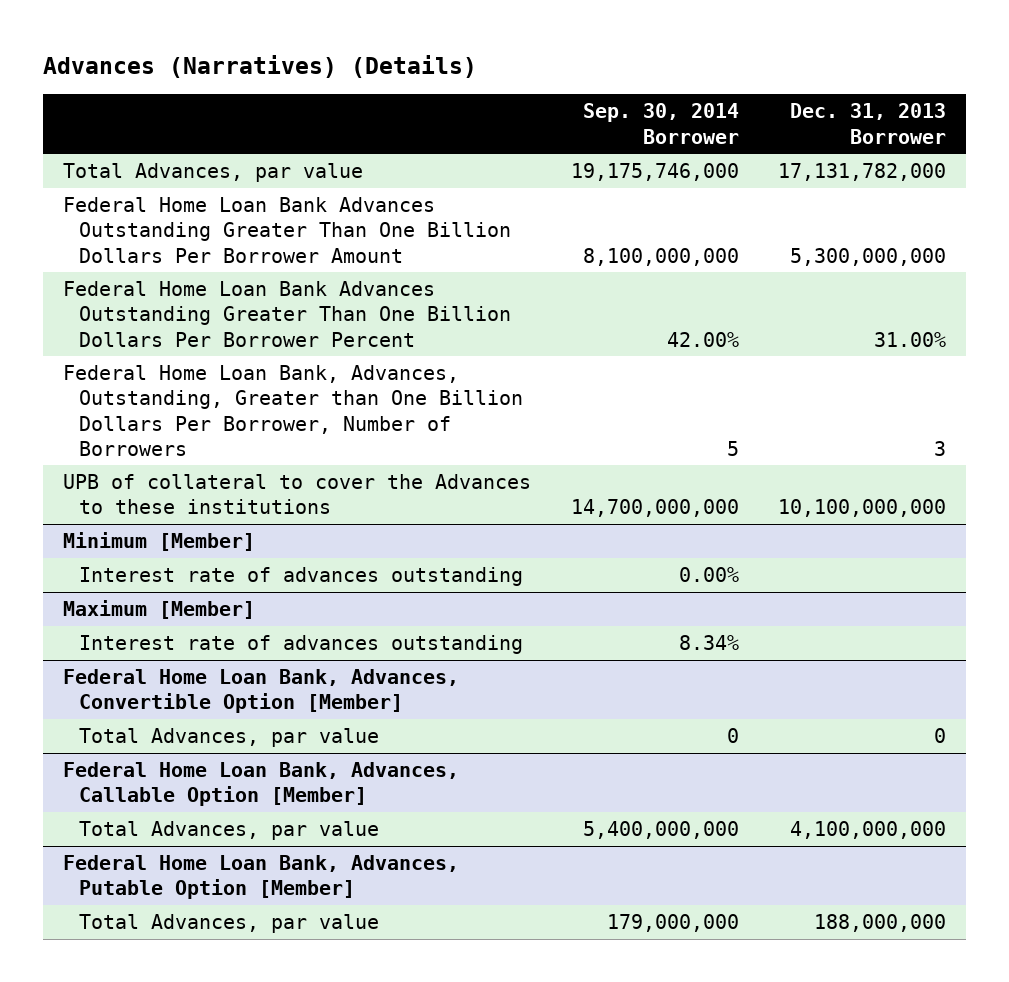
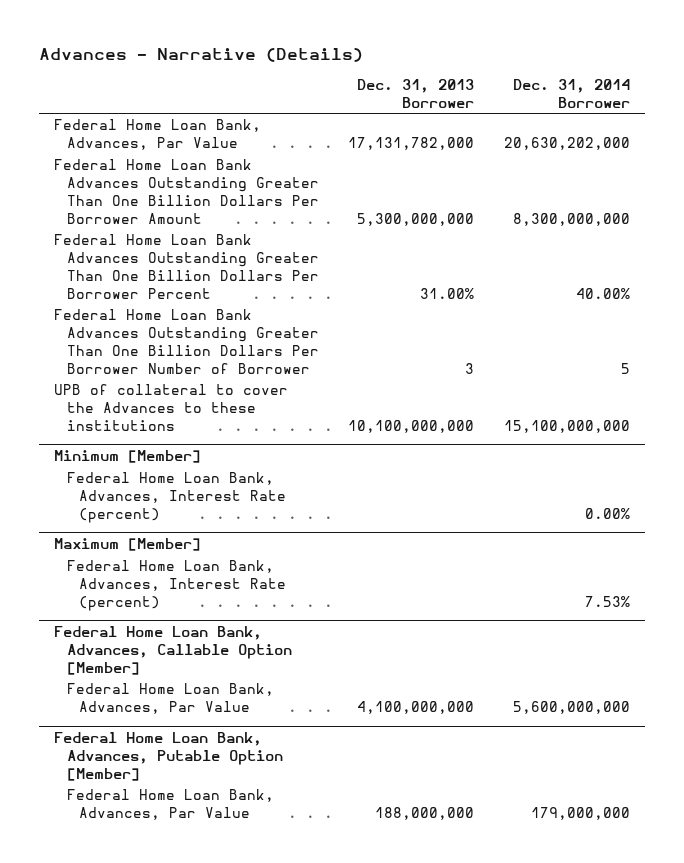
- Advances (Narratives) (Details)
+ Advances - Narrative (Details)
- | Sep. 30, 2014 Borrower | Dec. 31, 2013 Borrower
+ | Dec. 31, 2013 Borrower | Dec. 31, 2014 Borrower
- Total Advances, par value | 19,175,746,000 | 17,131,782,000
+ Federal Home Loan Bank, Advances, Par Value | 17,131,782,000 | 20,630,202,000
- Federal Home Loan Bank, Advances, Outstanding, Greater than One Billion Dollars Per Borrower, Number of Borrowers | 5 | 3
+ Federal Home Loan Bank Advances Outstanding Greater Than One Billion Dollars Per Borrower Number of Borrower | 3 | 5
@ Minimum [Member]
- Interest rate of advances outstanding | 0.00% |
+ Federal Home Loan Bank, Advances, Interest Rate (percent) | | 0.00%
@ Maximum [Member]
- Interest rate of advances outstanding | 8.34% |
- Federal Home Loan Bank, Advances, Convertible Option [Member]
- Total Advances, par value | 0 | 0
@ Maximum [Member]
+ Federal Home Loan Bank, Advances, Interest Rate (percent) | | 7.53%
@ Federal Home Loan Bank, Advances, Callable Option [Member]
- Total Advances, par value | 5,400,000,000 | 4,100,000,000
+ Federal Home Loan Bank, Advances, Par Value | 4,100,000,000 | 5,600,000,000
@ Federal Home Loan Bank, Advances, Putable Option [Member]
- Total Advances, par value | 179,000,000 | 188,000,000
+ Federal Home Loan Bank, Advances, Par Value | 188,000,000 | 179,000,000

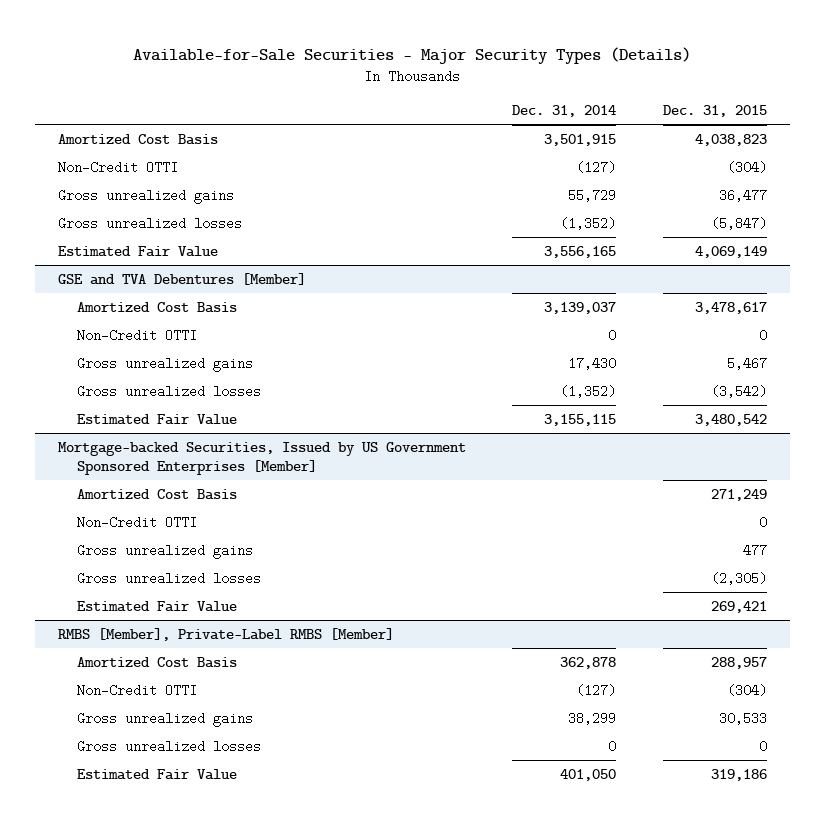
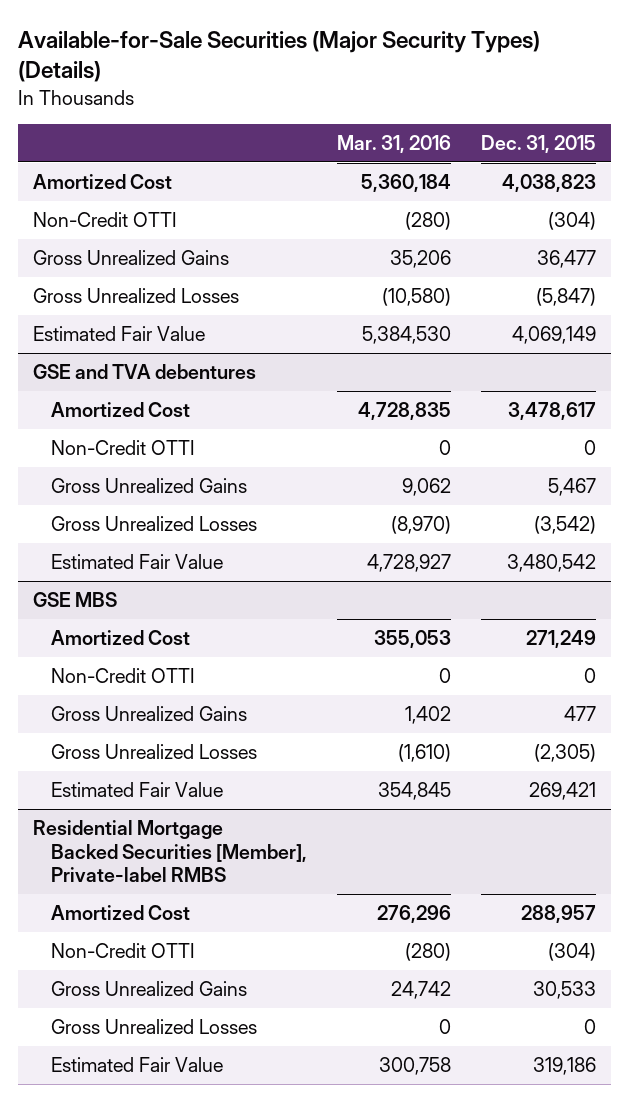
- Available-for-Sale Securities - Major Security Types (Details)
+ Available-for-Sale Securities (Major Security Types) (Details)
- | Dec. 31, 2014 | Dec. 31, 2015
+ | Mar. 31, 2016 | Dec. 31, 2015
- Amortized Cost Basis | 3,501,915 | 4,038,823
+ Amortized Cost | 5,360,184 | 4,038,823
- Gross unrealized gains | 55,729 | 36,477
- Gross unrealized losses | (1,352) | (5,847)
+ Gross Unrealized Gains | 35,206 | 36,477
+ Gross Unrealized Losses | (10,580) | (5,847)
- GSE and TVA Debentures [Member]
- Amortized Cost Basis | 3,139,037 | 3,478,617
+ GSE and TVA debentures
+ Amortized Cost | 4,728,835 | 3,478,617
- Gross unrealized gains | 17,430 | 5,467
- Gross unrealized losses | (1,352) | (3,542)
+ Gross Unrealized Gains | 9,062 | 5,467
+ Gross Unrealized Losses | (8,970) | (3,542)
- Mortgage-backed Securities, Issued by US Government Sponsored Enterprises [Member]
- Amortized Cost Basis | | 271,249
+ GSE MBS
+ Amortized Cost | 355,053 | 271,249
- Gross unrealized gains | | 477
- Gross unrealized losses | | (2,305)
+ Gross Unrealized Gains | 1,402 | 477
+ Gross Unrealized Losses | (1,610) | (2,305)
- RMBS [Member], Private-Label RMBS [Member]
- Amortized Cost Basis | 362,878 | 288,957
+ Residential Mortgage Backed Securities [Member], Private-label RMBS
+ Amortized Cost | 276,296 | 288,957
- Gross unrealized gains | 38,299 | 30,533
- Gross unrealized losses | 0 | 0
+ Gross Unrealized Gains | 24,742 | 30,533
+ Gross Unrealized Losses | 0 | 0

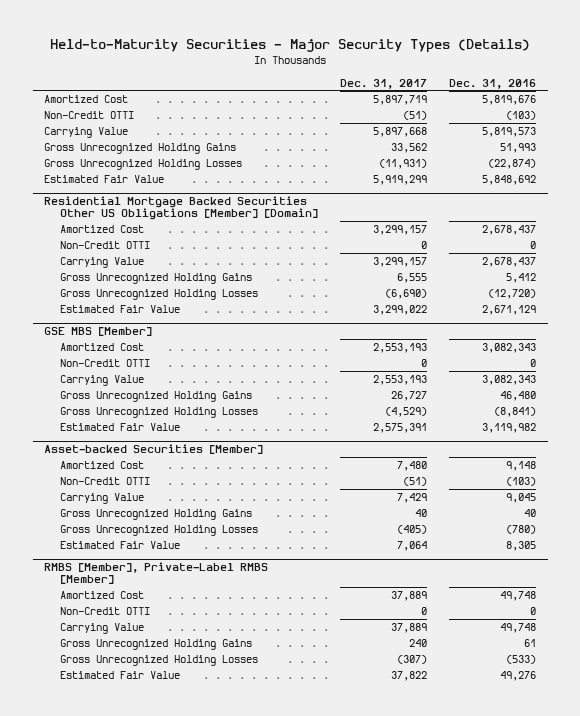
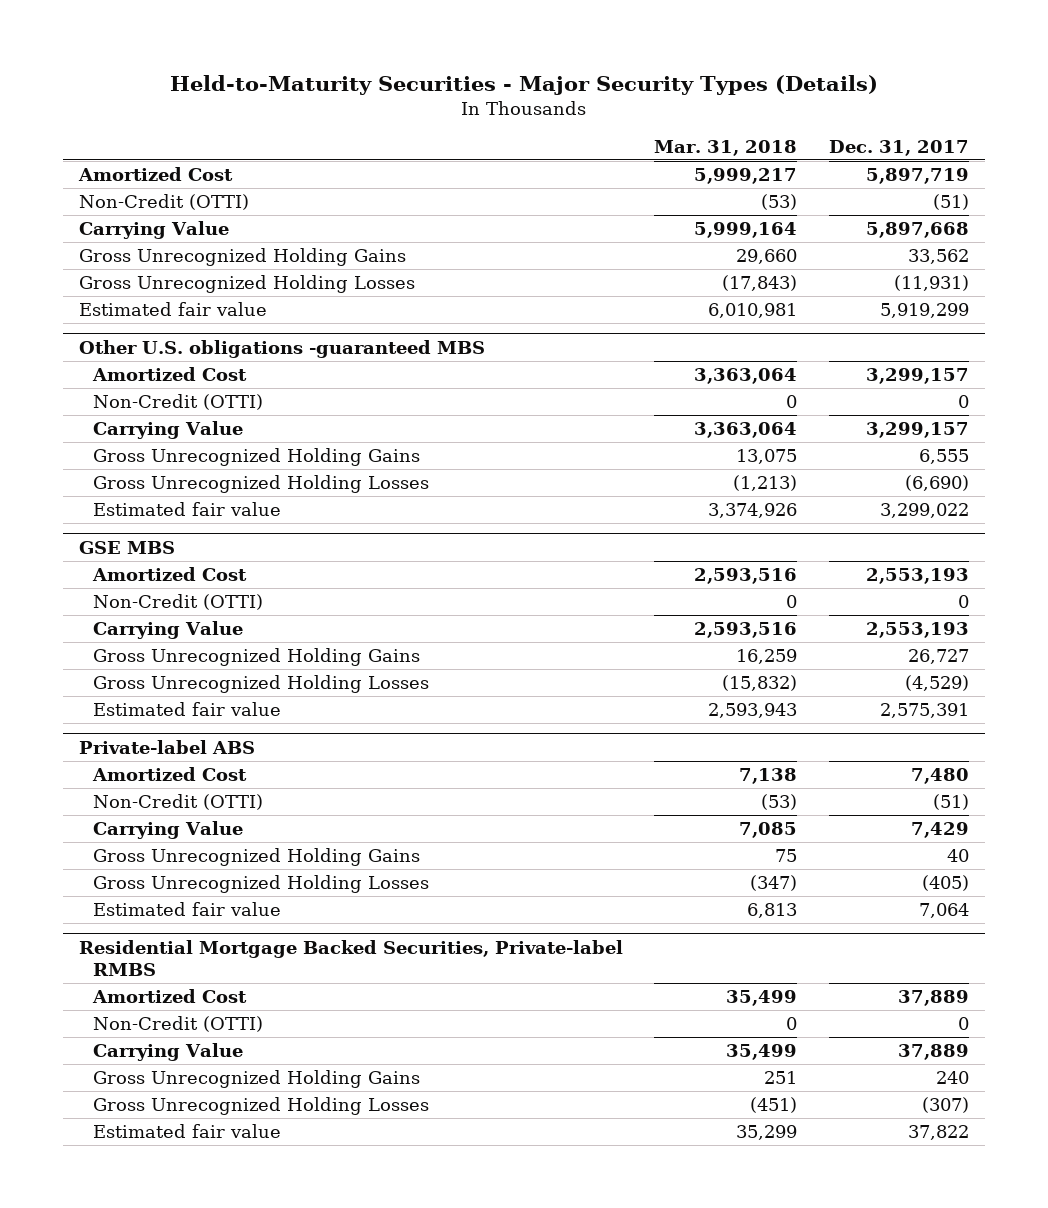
- | Dec. 31, 2017 | Dec. 31, 2016
+ | Mar. 31, 2018 | Dec. 31, 2017
- Non-Credit OTTI | (51) | (103)
+ Non-Credit (OTTI) | (53) | (51)
- Estimated Fair Value | 5,919,299 | 5,848,692
- Residential Mortgage Backed Securities Other US Obligations [Member] [Domain]
+ Estimated fair value | 6,010,981 | 5,919,299
+ Other U.S. obligations -guaranteed MBS
- Non-Credit OTTI | 0 | 0
+ Non-Credit (OTTI) | 0 | 0
- Estimated Fair Value | 3,299,022 | 2,671,129
- GSE MBS [Member]
+ Estimated fair value | 3,374,926 | 3,299,022
+ GSE MBS
- Non-Credit OTTI | 0 | 0
+ Non-Credit (OTTI) | 0 | 0
- Estimated Fair Value | 2,575,391 | 3,119,982
- Asset-backed Securities [Member]
+ Estimated fair value | 2,593,943 | 2,575,391
+ Private-label ABS
- Non-Credit OTTI | (51) | (103)
+ Non-Credit (OTTI) | (53) | (51)
- Estimated Fair Value | 7,064 | 8,305
- RMBS [Member], Private-Label RMBS [Member]
+ Estimated fair value | 6,813 | 7,064
+ Residential Mortgage Backed Securities, Private-label RMBS
- Non-Credit OTTI | 0 | 0
+ Non-Credit (OTTI) | 0 | 0
- Estimated Fair Value | 37,822 | 49,276
+ Estimated fair value | 35,299 | 37,822

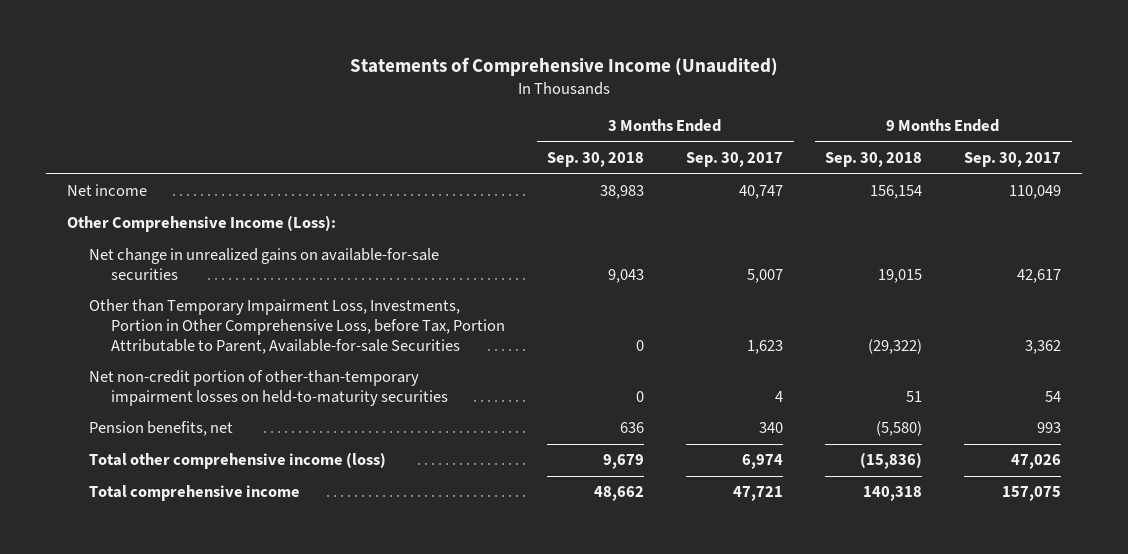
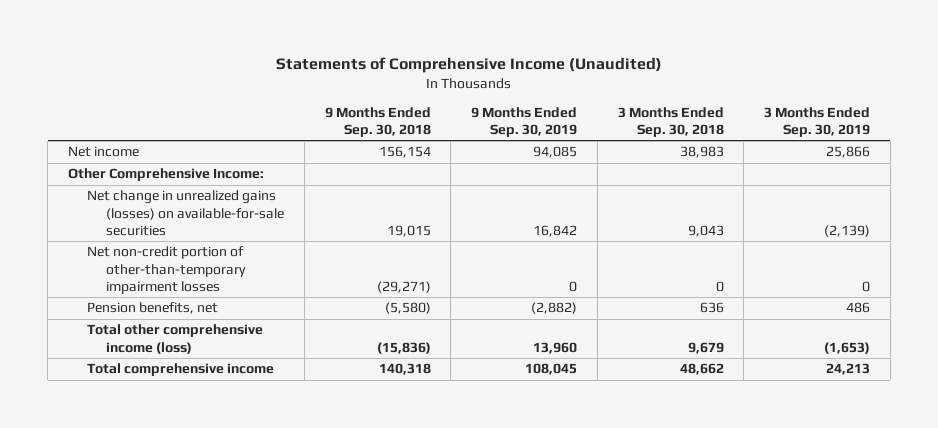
- | 3 Months Ended Sep. 30, 2018 | 3 Months Ended Sep. 30, 2017 | 9 Months Ended Sep. 30, 2018 | 9 Months Ended Sep. 30, 2017
+ | 9 Months Ended Sep. 30, 2018 | 9 Months Ended Sep. 30, 2019 | 3 Months Ended Sep. 30, 2018 | 3 Months Ended Sep. 30, 2019
- Other Comprehensive Income (Loss):
- Net change in unrealized gains on available-for-sale securities | 9,043 | 5,007 | 19,015 | 42,617
- Other than Temporary Impairment Loss, Investments, Portion in Other Comprehensive Loss, before Tax, Portion Attributable to Parent, Available-for-sale Securities | 0 | 1,623 | (29,322) | 3,362
- Net non-credit portion of other-than-temporary impairment losses on held-to-maturity securities | 0 | 4 | 51 | 54
+ Other Comprehensive Income:
+ Net change in unrealized gains (losses) on available-for-sale securities | 19,015 | 16,842 | 9,043 | (2,139)
+ Net non-credit portion of other-than-temporary impairment losses | (29,271) | 0 | 0 | 0

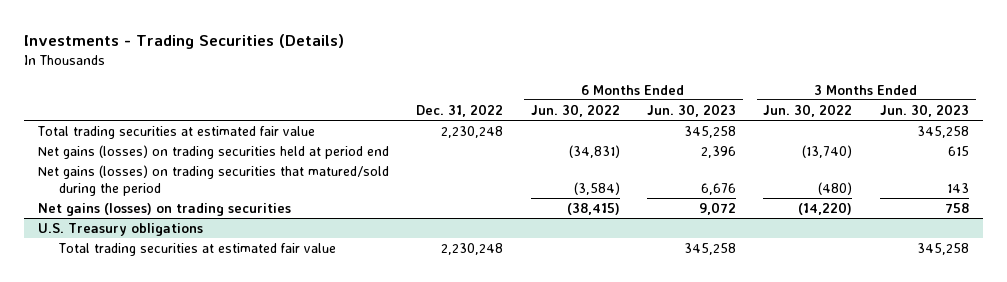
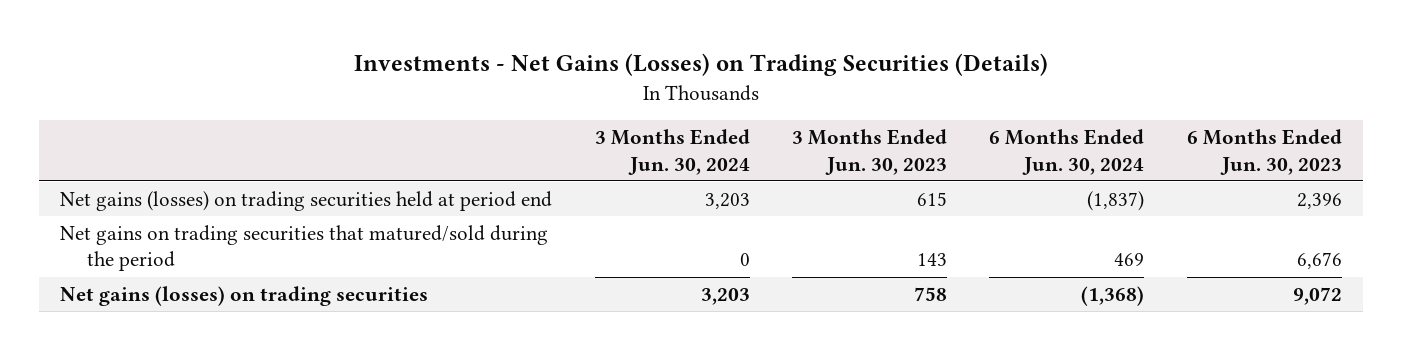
- Investments - Trading Securities (Details)
+ Investments - Net Gains (Losses) on Trading Securities (Details)
- | Dec. 31, 2022 | 6 Months Ended Jun. 30, 2022 | 6 Months Ended Jun. 30, 2023 | 3 Months Ended Jun. 30, 2022 | 3 Months Ended Jun. 30, 2023
+ | 3 Months Ended Jun. 30, 2024 | 3 Months Ended Jun. 30, 2023 | 6 Months Ended Jun. 30, 2024 | 6 Months Ended Jun. 30, 2023
- Total trading securities at estimated fair value | 2,230,248 | | 345,258 | | 345,258
- Net gains (losses) on trading securities that matured/sold during the period | | (3,584) | 6,676 | (480) | 143
+ Net gains on trading securities that matured/sold during the period | 0 | 143 | 469 | 6,676
- U.S. Treasury obligations
- Total trading securities at estimated fair value | 2,230,248 | | 345,258 | | 345,258

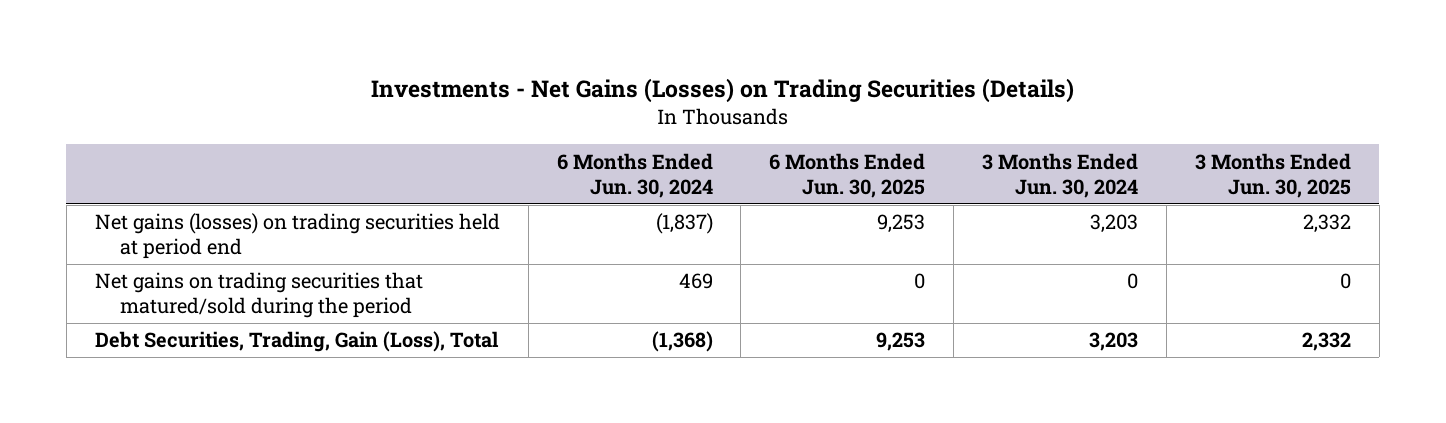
- | 3 Months Ended Jun. 30, 2024 | 3 Months Ended Jun. 30, 2023 | 6 Months Ended Jun. 30, 2024 | 6 Months Ended Jun. 30, 2023
+ | 6 Months Ended Jun. 30, 2024 | 6 Months Ended Jun. 30, 2025 | 3 Months Ended Jun. 30, 2024 | 3 Months Ended Jun. 30, 2025
- Net gains (losses) on trading securities | 3,203 | 758 | (1,368) | 9,072
+ Debt Securities, Trading, Gain (Loss), Total | (1,368) | 9,253 | 3,203 | 2,332

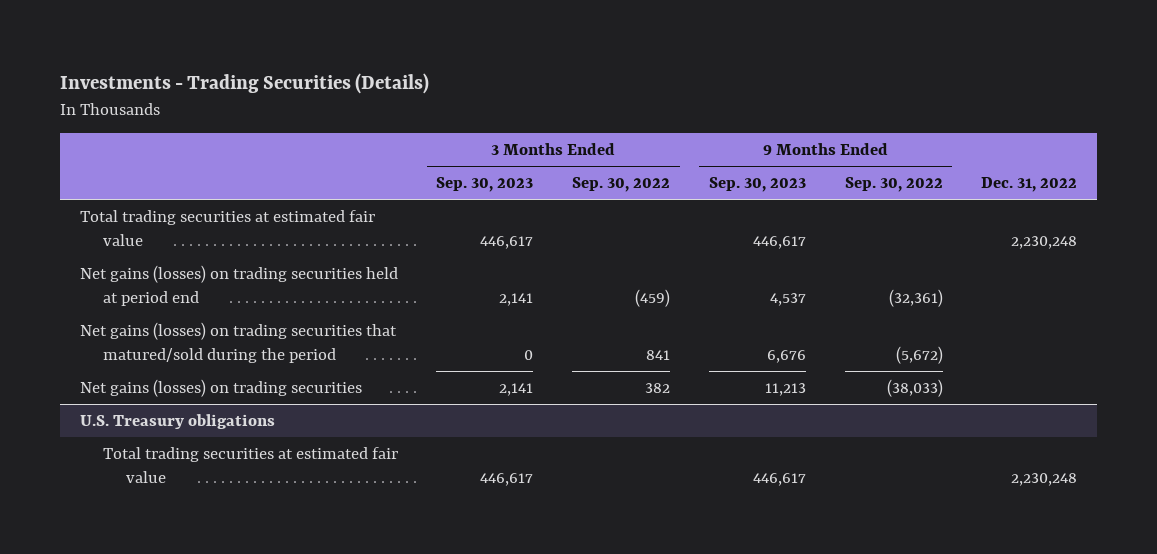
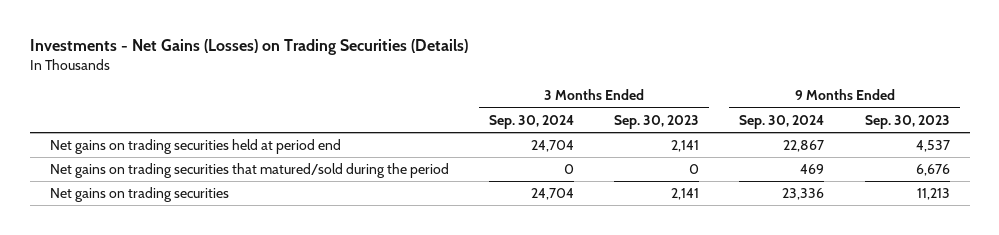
- Investments - Trading Securities (Details)
+ Investments - Net Gains (Losses) on Trading Securities (Details)
- | 3 Months Ended Sep. 30, 2023 | 3 Months Ended Sep. 30, 2022 | 9 Months Ended Sep. 30, 2023 | 9 Months Ended Sep. 30, 2022 | Dec. 31, 2022
+ | 3 Months Ended Sep. 30, 2024 | 3 Months Ended Sep. 30, 2023 | 9 Months Ended Sep. 30, 2024 | 9 Months Ended Sep. 30, 2023
- Total trading securities at estimated fair value | 446,617 | | 446,617 | | 2,230,248
- Net gains (losses) on trading securities held at period end | 2,141 | (459) | 4,537 | (32,361) |
- Net gains (losses) on trading securities that matured/sold during the period | 0 | 841 | 6,676 | (5,672) |
- Net gains (losses) on trading securities | 2,141 | 382 | 11,213 | (38,033) |
- U.S. Treasury obligations
- Total trading securities at estimated fair value | 446,617 | | 446,617 | | 2,230,248
+ Net gains on trading securities held at period end | 24,704 | 2,141 | 22,867 | 4,537
+ Net gains on trading securities that matured/sold during the period | 0 | 0 | 469 | 6,676
+ Net gains on trading securities | 24,704 | 2,141 | 23,336 | 11,213

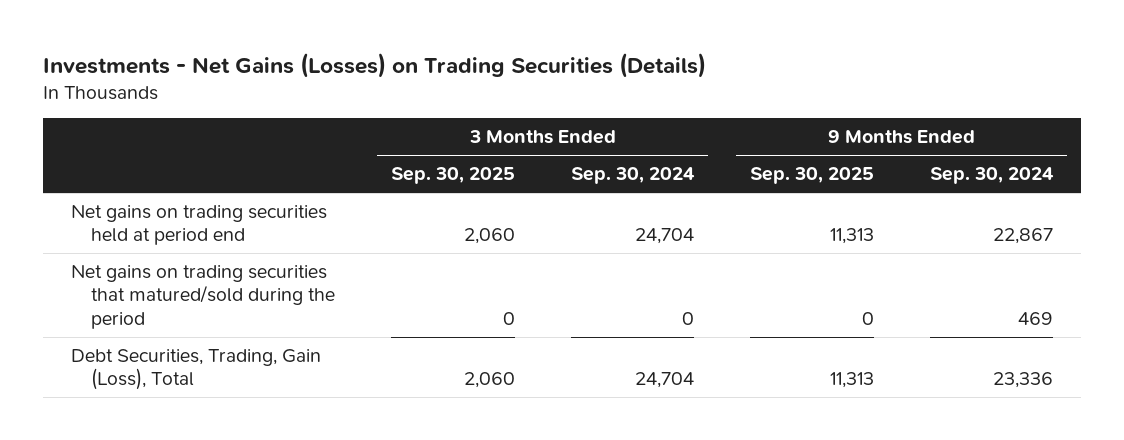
- | 3 Months Ended Sep. 30, 2024 | 3 Months Ended Sep. 30, 2023 | 9 Months Ended Sep. 30, 2024 | 9 Months Ended Sep. 30, 2023
+ | 3 Months Ended Sep. 30, 2025 | 3 Months Ended Sep. 30, 2024 | 9 Months Ended Sep. 30, 2025 | 9 Months Ended Sep. 30, 2024
- Net gains on trading securities | 24,704 | 2,141 | 23,336 | 11,213
+ Debt Securities, Trading, Gain (Loss), Total | 2,060 | 24,704 | 11,313 | 23,336

